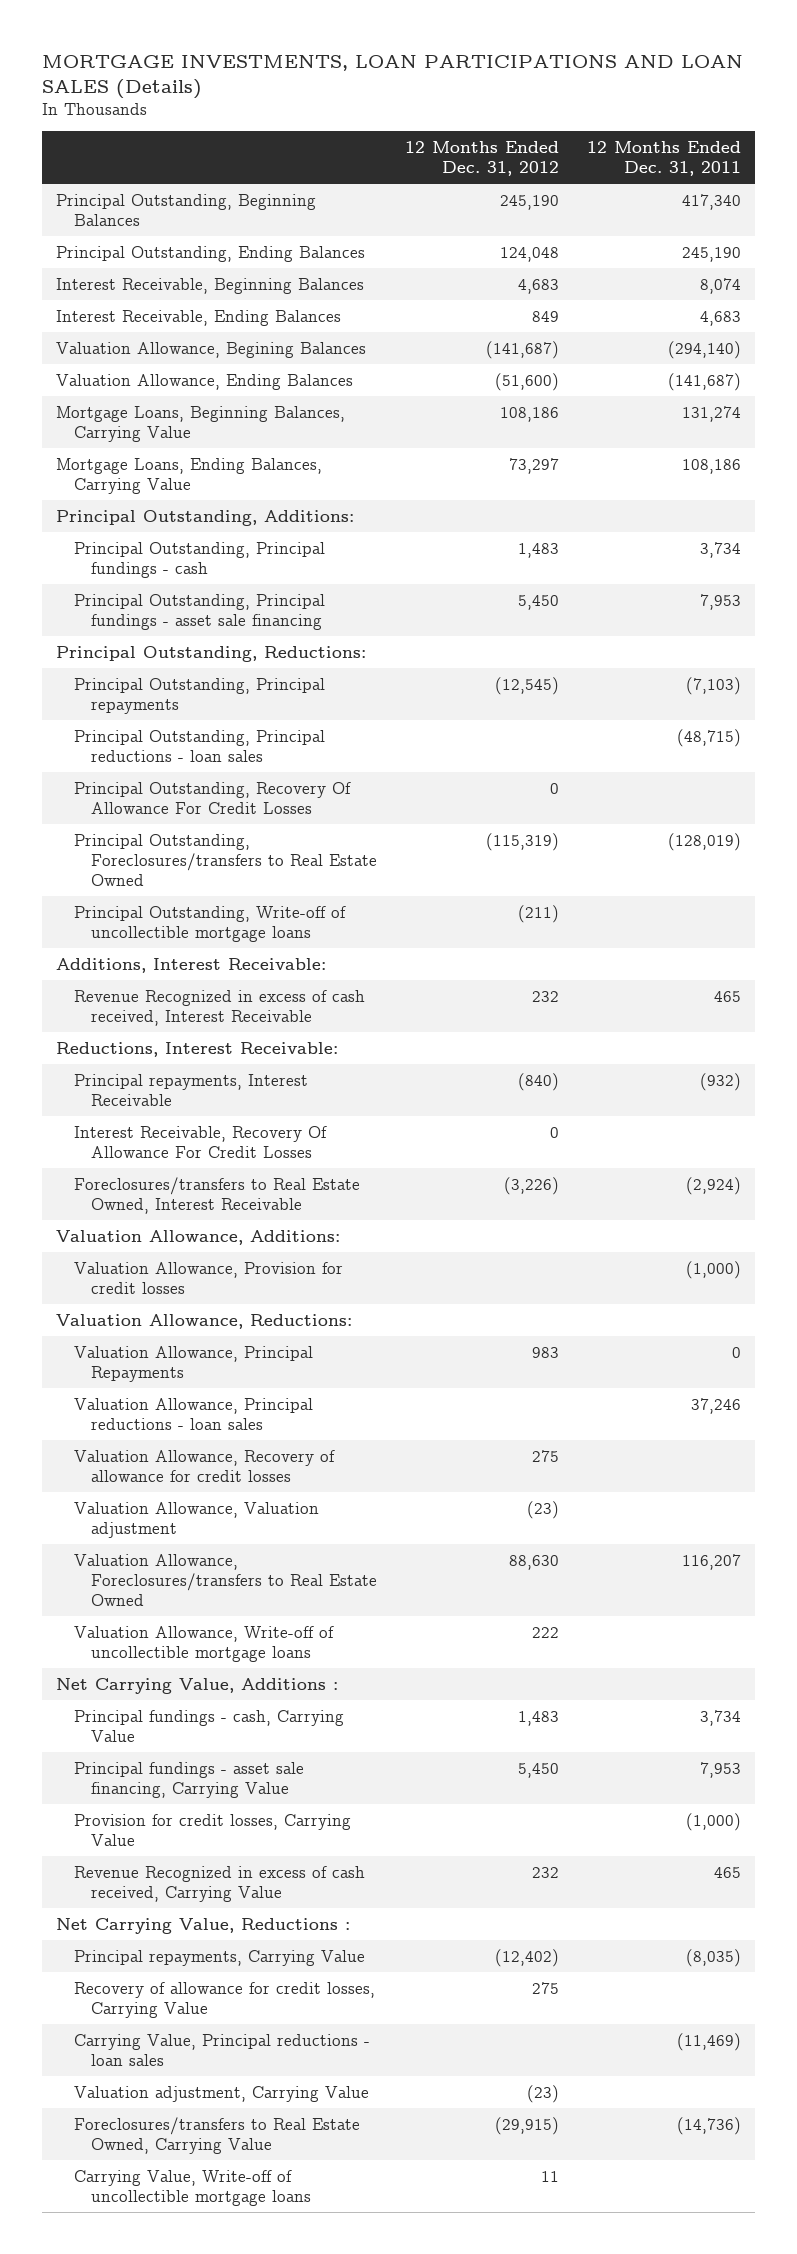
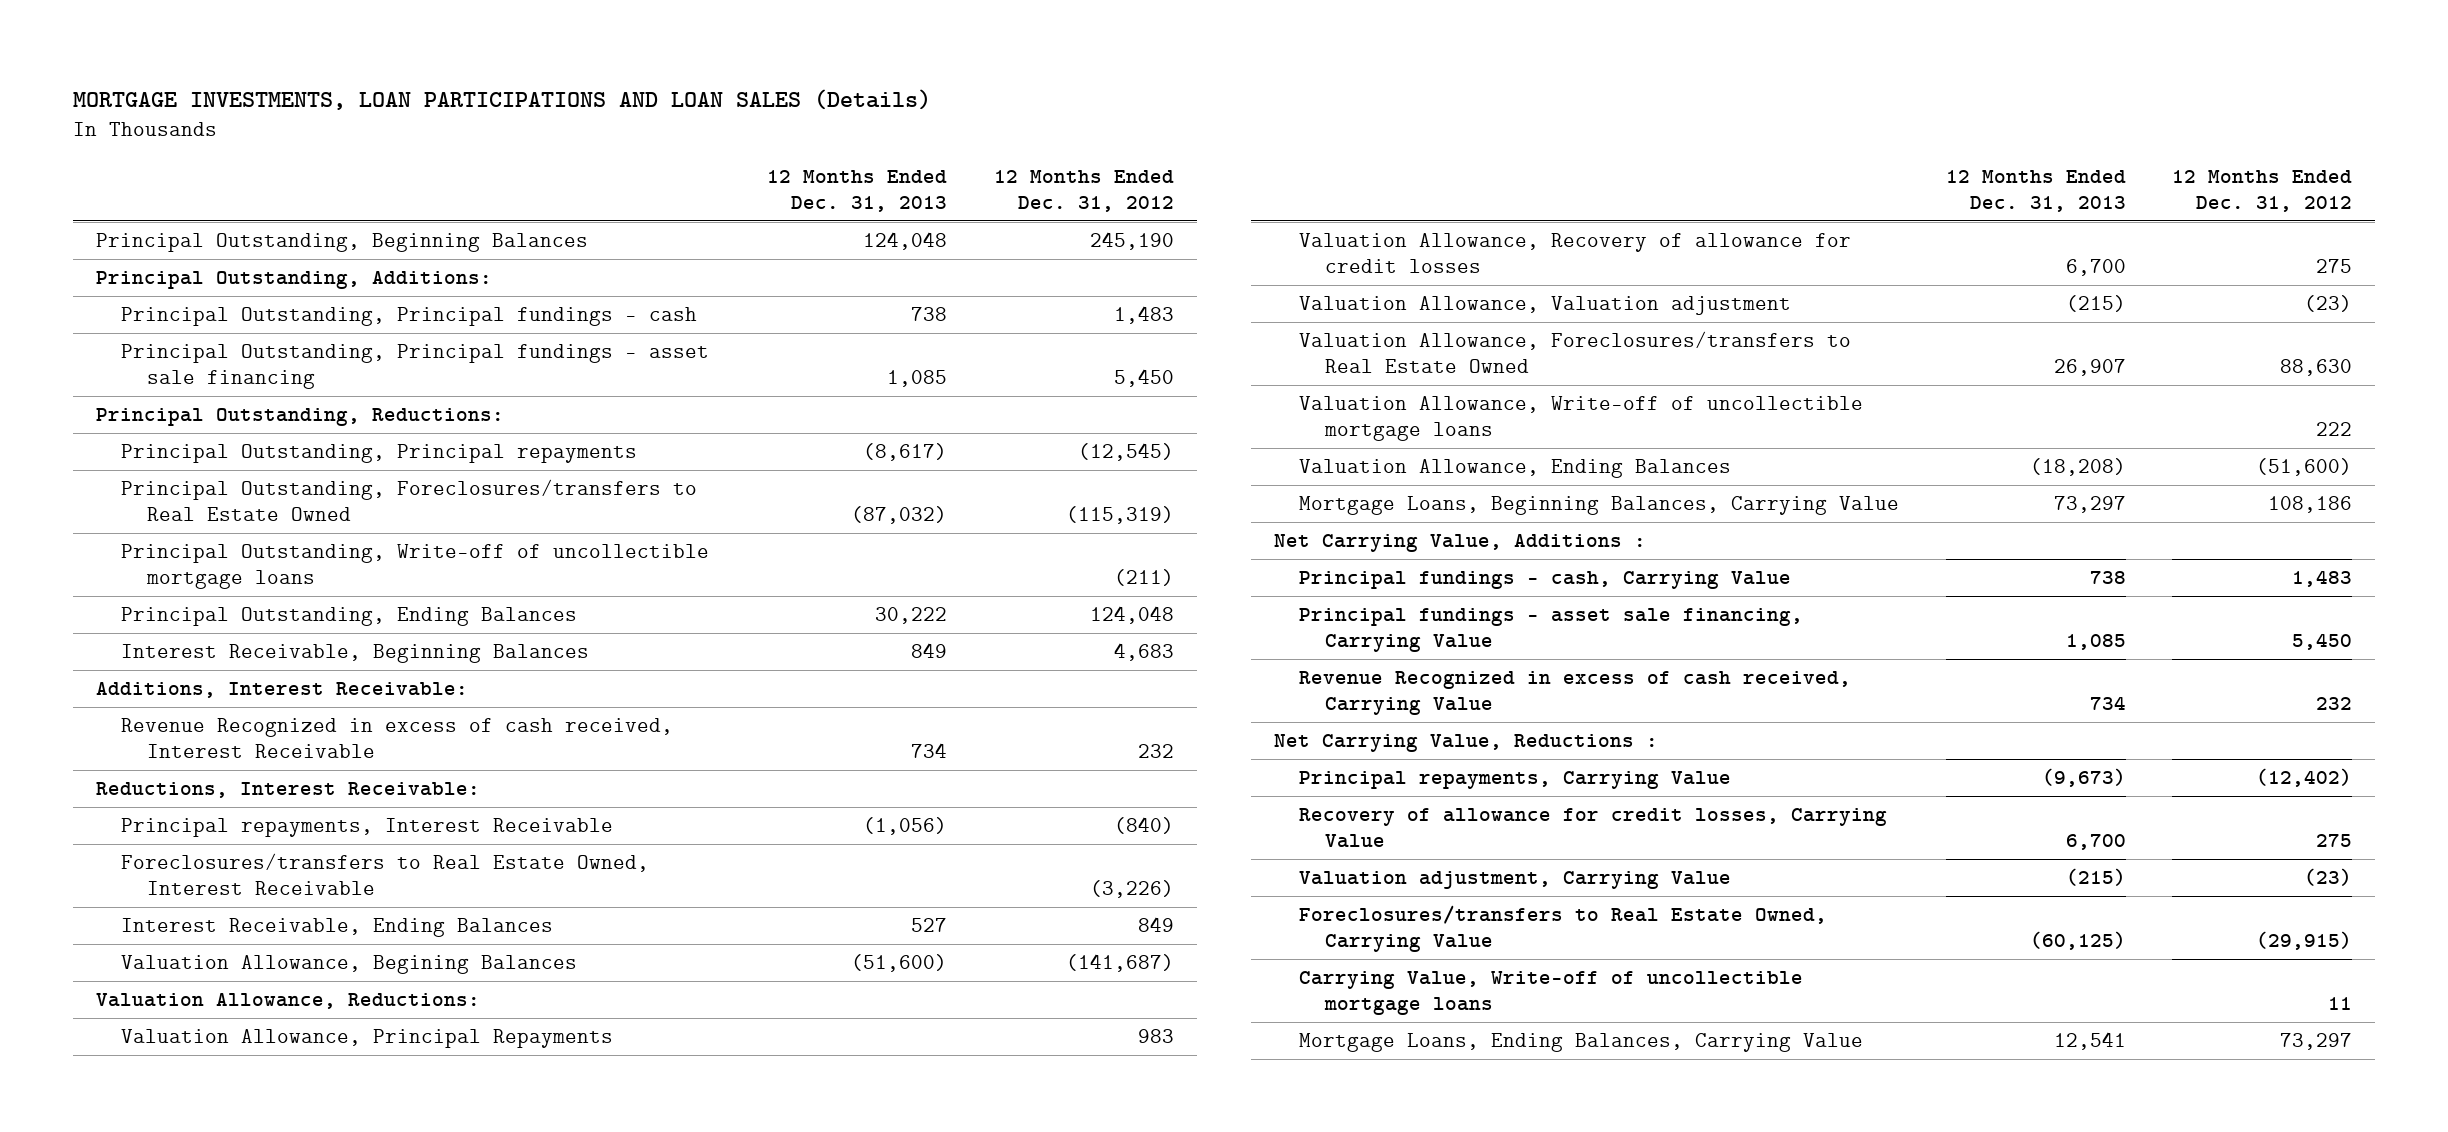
- | 12 Months Ended Dec. 31, 2012 | 12 Months Ended Dec. 31, 2011
+ | 12 Months Ended Dec. 31, 2013 | 12 Months Ended Dec. 31, 2012
- Principal Outstanding, Principal reductions - loan sales | | (48,715)
- Principal Outstanding, Recovery Of Allowance For Credit Losses | 0 |
moved down: Principal Outstanding, Ending Balances | 30,222 | 124,048
moved down: Interest Receivable, Beginning Balances | 849 | 4,683
- Interest Receivable, Recovery Of Allowance For Credit Losses | 0 |
- Valuation Allowance, Additions:
- Valuation Allowance, Provision for credit losses | | (1,000)
moved down: Interest Receivable, Ending Balances | 527 | 849
moved down: Valuation Allowance, Begining Balances | (51,600) | (141,687)
- Valuation Allowance, Principal reductions - loan sales | | 37,246
moved down: Valuation Allowance, Ending Balances | (18,208) | (51,600)
moved down: Mortgage Loans, Beginning Balances, Carrying Value | 73,297 | 108,186
- Provision for credit losses, Carrying Value | | (1,000)
- Carrying Value, Principal reductions - loan sales | | (11,469)
moved down: Mortgage Loans, Ending Balances, Carrying Value | 12,541 | 73,297

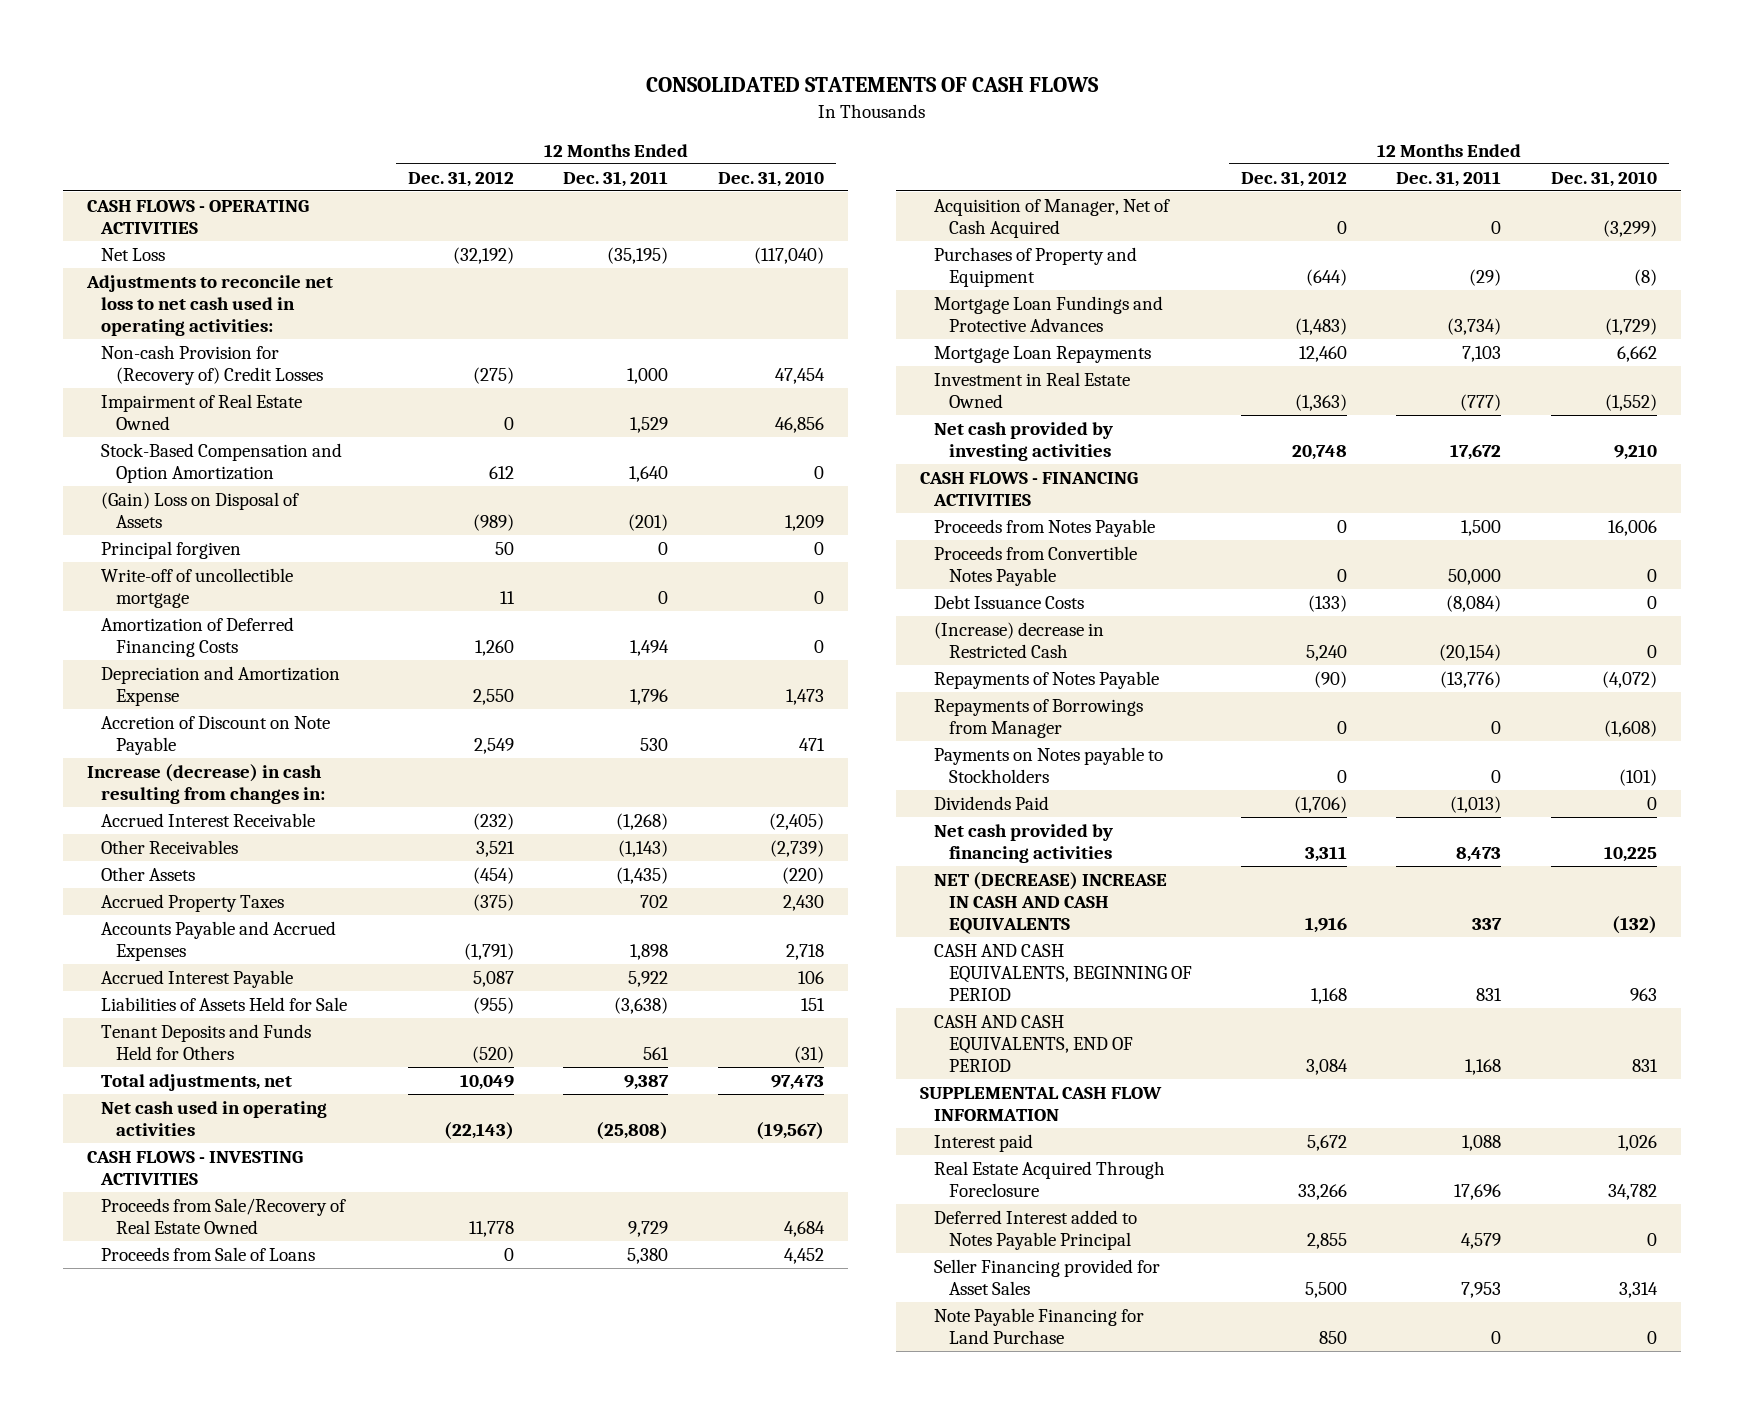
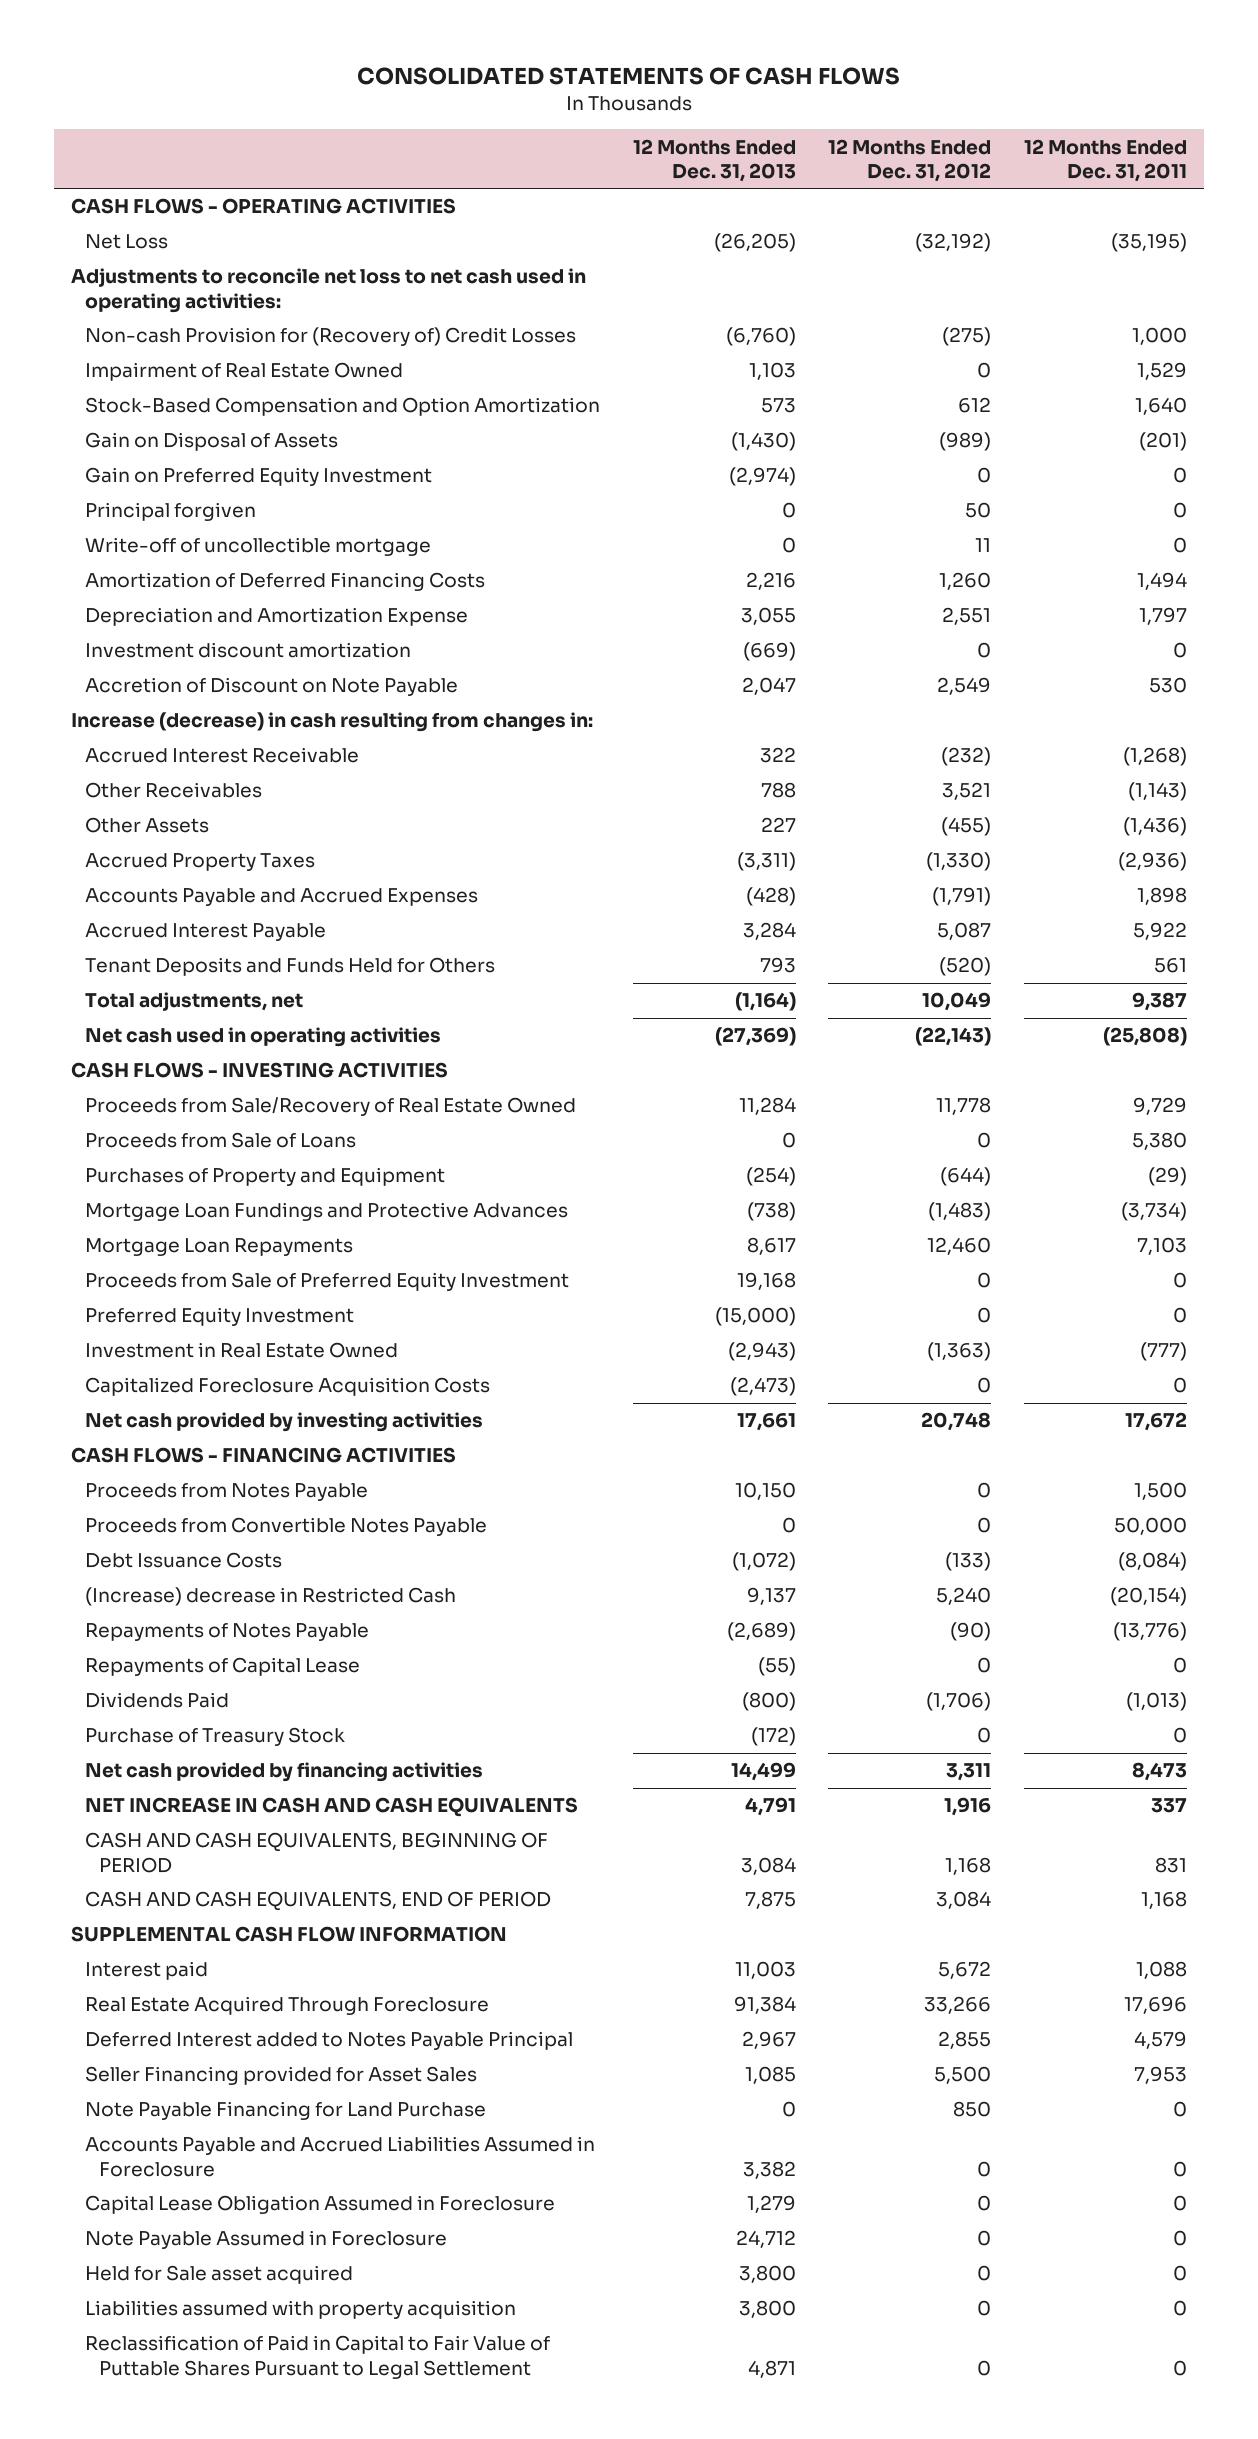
- | 12 Months Ended Dec. 31, 2012 | 12 Months Ended Dec. 31, 2011 | 12 Months Ended Dec. 31, 2010
+ | 12 Months Ended Dec. 31, 2013 | 12 Months Ended Dec. 31, 2012 | 12 Months Ended Dec. 31, 2011
- (Gain) Loss on Disposal of Assets | (989) | (201) | 1,209
+ Gain on Disposal of Assets | (1,430) | (989) | (201)
+ Gain on Preferred Equity Investment | (2,974) | 0 | 0
- Depreciation and Amortization Expense | 2,550 | 1,796 | 1,473
+ Depreciation and Amortization Expense | 3,055 | 2,551 | 1,797
+ Investment discount amortization | (669) | 0 | 0
- Other Assets | (454) | (1,435) | (220)
- Accrued Property Taxes | (375) | 702 | 2,430
+ Other Assets | 227 | (455) | (1,436)
+ Accrued Property Taxes | (3,311) | (1,330) | (2,936)
- Liabilities of Assets Held for Sale | (955) | (3,638) | 151
- Acquisition of Manager, Net of Cash Acquired | 0 | 0 | (3,299)
+ Proceeds from Sale of Preferred Equity Investment | 19,168 | 0 | 0
+ Preferred Equity Investment | (15,000) | 0 | 0
+ Capitalized Foreclosure Acquisition Costs | (2,473) | 0 | 0
- Repayments of Borrowings from Manager | 0 | 0 | (1,608)
- Payments on Notes payable to Stockholders | 0 | 0 | (101)
+ Repayments of Capital Lease | (55) | 0 | 0
+ Purchase of Treasury Stock | (172) | 0 | 0
- NET (DECREASE) INCREASE IN CASH AND CASH EQUIVALENTS | 1,916 | 337 | (132)
+ NET INCREASE IN CASH AND CASH EQUIVALENTS | 4,791 | 1,916 | 337
+ Accounts Payable and Accrued Liabilities Assumed in Foreclosure | 3,382 | 0 | 0
+ Capital Lease Obligation Assumed in Foreclosure | 1,279 | 0 | 0
+ Note Payable Assumed in Foreclosure | 24,712 | 0 | 0
+ Held for Sale asset acquired | 3,800 | 0 | 0
+ Liabilities assumed with property acquisition | 3,800 | 0 | 0
+ Reclassification of Paid in Capital to Fair Value of Puttable Shares Pursuant to Legal Settlement | 4,871 | 0 | 0

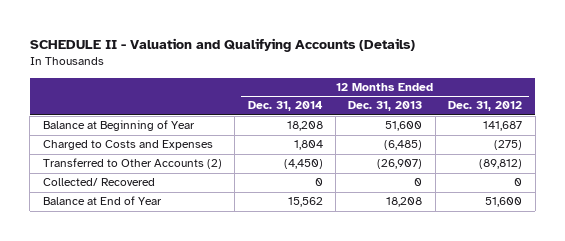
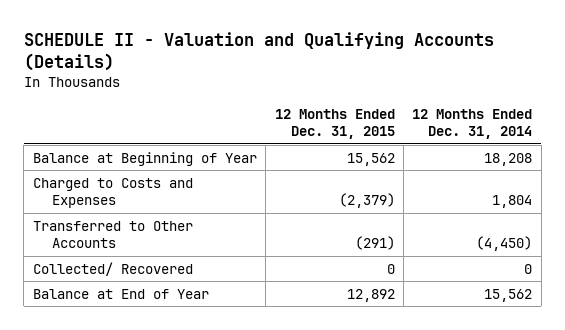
- | 12 Months Ended Dec. 31, 2014 | 12 Months Ended Dec. 31, 2013 | 12 Months Ended Dec. 31, 2012
+ | 12 Months Ended Dec. 31, 2015 | 12 Months Ended Dec. 31, 2014
- Transferred to Other Accounts (2) | (4,450) | (26,907) | (89,812)
+ Transferred to Other Accounts | (291) | (4,450)

